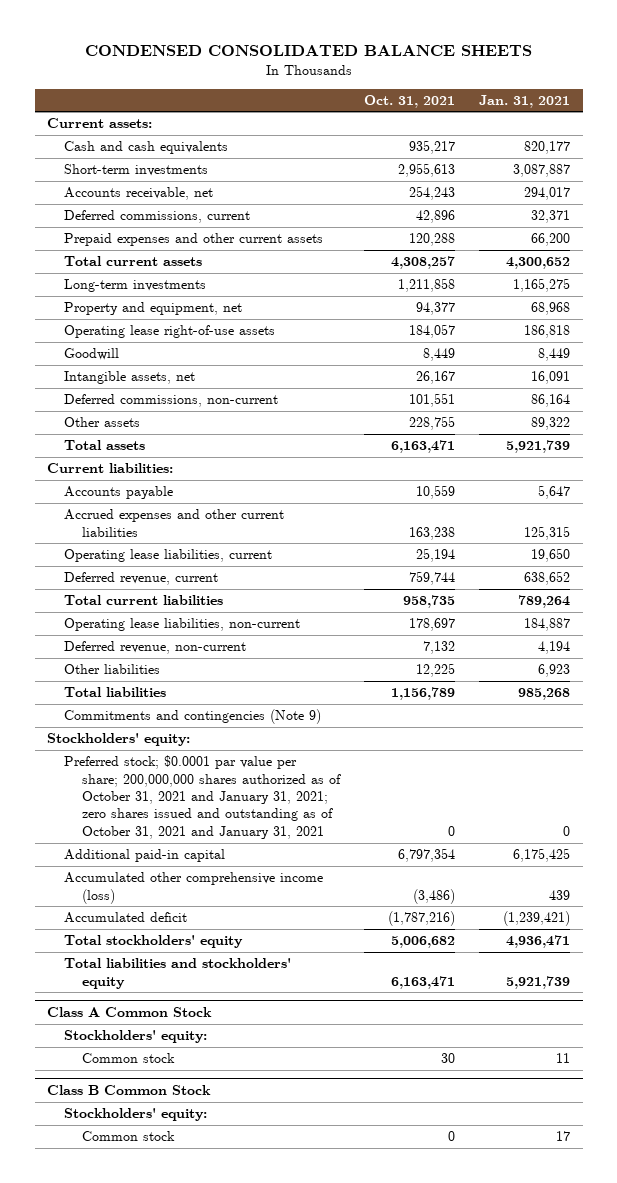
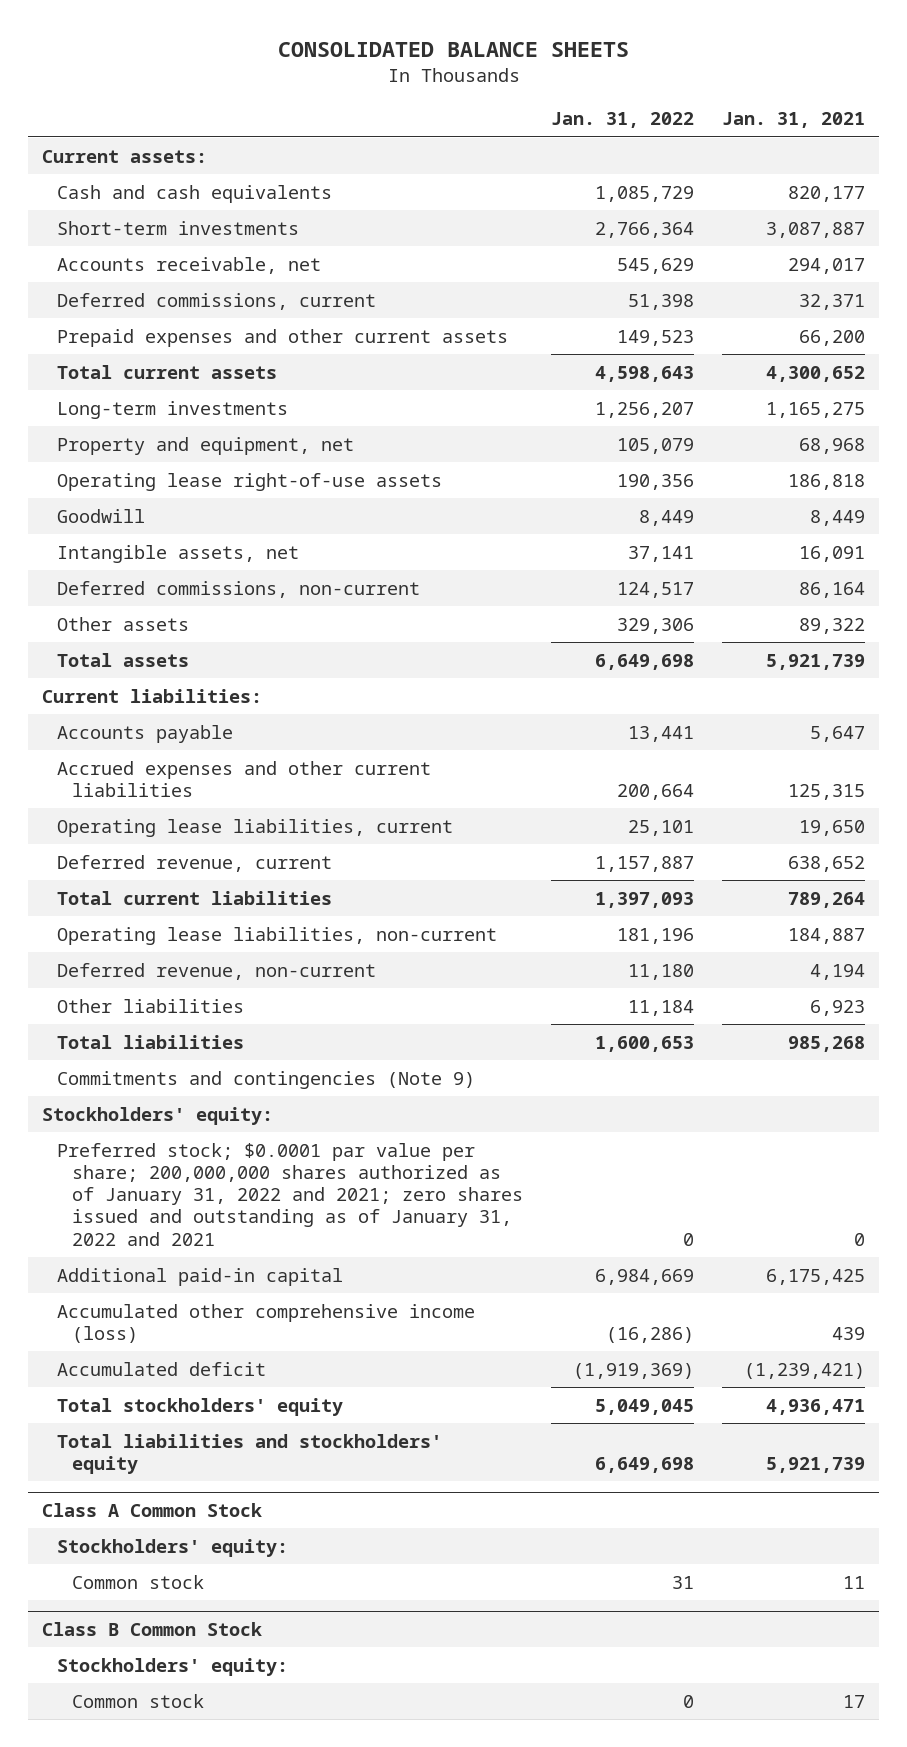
- CONDENSED CONSOLIDATED BALANCE SHEETS
+ CONSOLIDATED BALANCE SHEETS
- | Oct. 31, 2021 | Jan. 31, 2021
+ | Jan. 31, 2022 | Jan. 31, 2021
- Preferred stock; $0.0001 par value per share; 200,000,000 shares authorized as of October 31, 2021 and January 31, 2021; zero shares issued and outstanding as of October 31, 2021 and January 31, 2021 | 0 | 0
+ Preferred stock; $0.0001 par value per share; 200,000,000 shares authorized as of January 31, 2022 and 2021; zero shares issued and outstanding as of January 31, 2022 and 2021 | 0 | 0

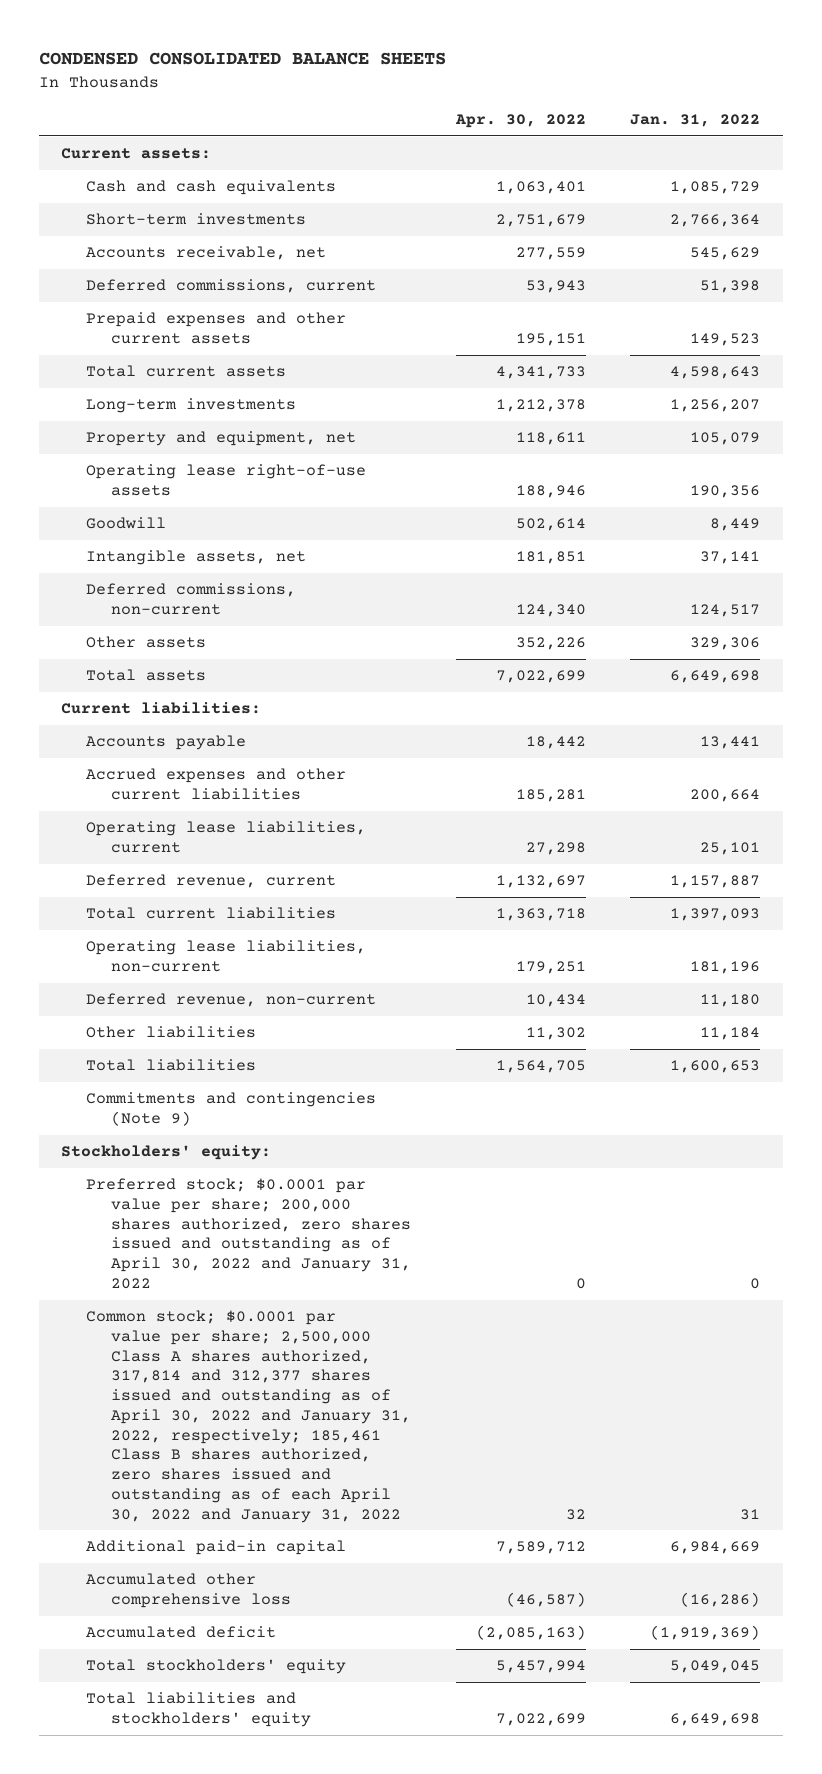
- CONSOLIDATED BALANCE SHEETS
+ CONDENSED CONSOLIDATED BALANCE SHEETS
- | Jan. 31, 2022 | Jan. 31, 2021
+ | Apr. 30, 2022 | Jan. 31, 2022
- Preferred stock; $0.0001 par value per share; 200,000,000 shares authorized as of January 31, 2022 and 2021; zero shares issued and outstanding as of January 31, 2022 and 2021 | 0 | 0
+ Preferred stock; $0.0001 par value per share; 200,000 shares authorized, zero shares issued and outstanding as of April 30, 2022 and January 31, 2022 | 0 | 0
+ Common stock; $0.0001 par value per share; 2,500,000 Class A shares authorized, 317,814 and 312,377 shares issued and outstanding as of April 30, 2022 and January 31, 2022, respectively; 185,461 Class B shares authorized, zero shares issued and outstanding as of each April 30, 2022 and January 31, 2022 | 32 | 31
- Accumulated other comprehensive income (loss) | (16,286) | 439
+ Accumulated other comprehensive loss | (46,587) | (16,286)
- Class A Common Stock
- Stockholders' equity:
- Common stock | 31 | 11
- Class B Common Stock
- Stockholders' equity:
- Common stock | 0 | 17

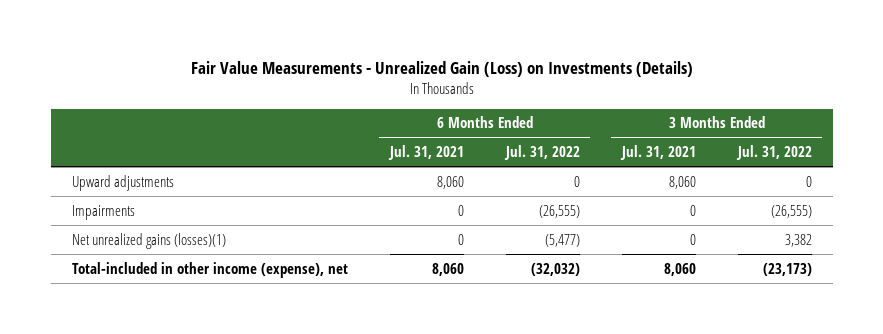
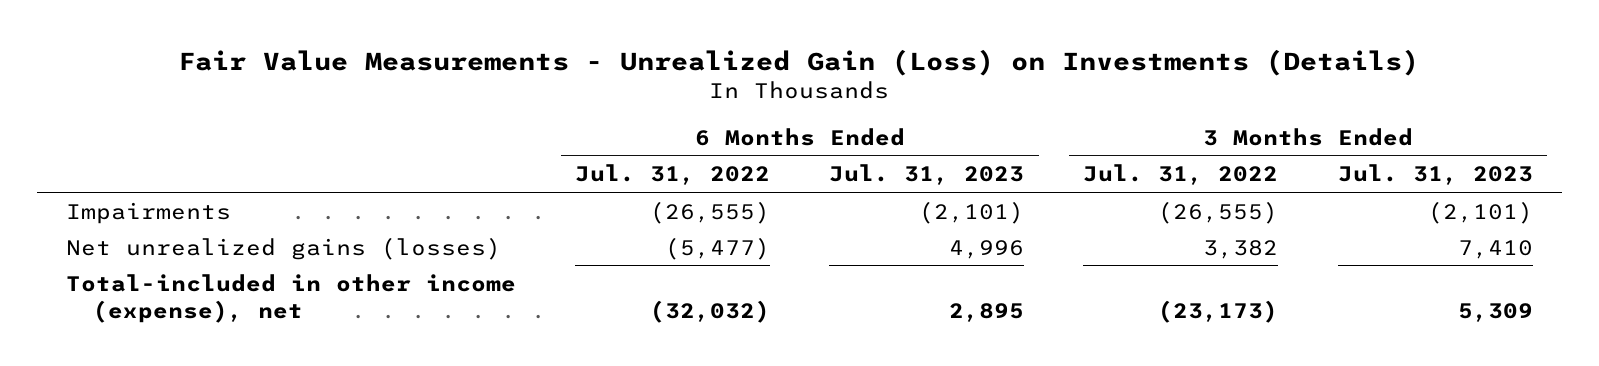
- | 6 Months Ended Jul. 31, 2021 | 6 Months Ended Jul. 31, 2022 | 3 Months Ended Jul. 31, 2021 | 3 Months Ended Jul. 31, 2022
+ | 6 Months Ended Jul. 31, 2022 | 6 Months Ended Jul. 31, 2023 | 3 Months Ended Jul. 31, 2022 | 3 Months Ended Jul. 31, 2023
- Upward adjustments | 8,060 | 0 | 8,060 | 0
- Net unrealized gains (losses)(1) | 0 | (5,477) | 0 | 3,382
+ Net unrealized gains (losses) | (5,477) | 4,996 | 3,382 | 7,410

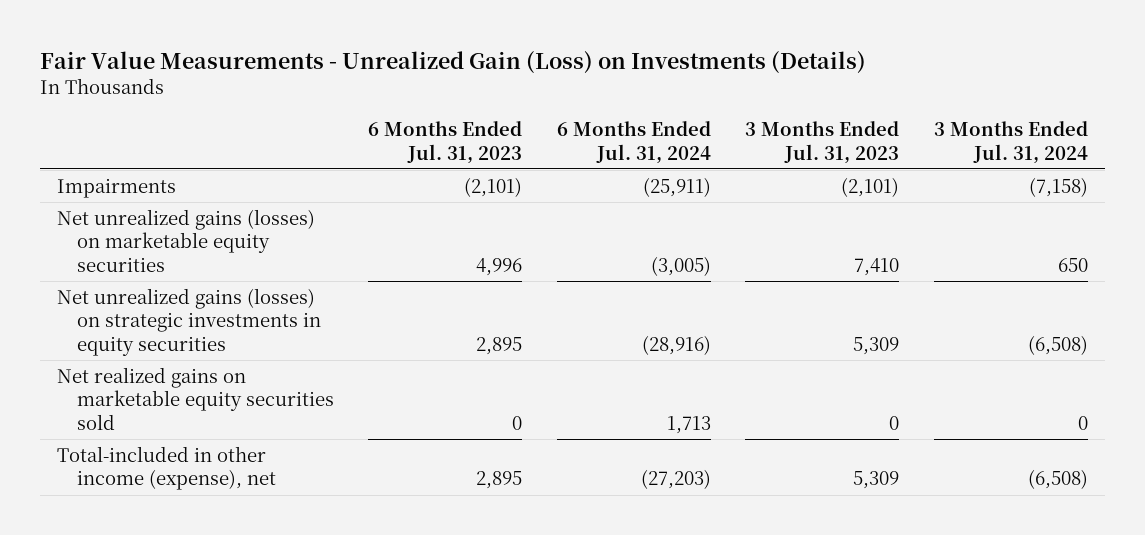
- | 6 Months Ended Jul. 31, 2022 | 6 Months Ended Jul. 31, 2023 | 3 Months Ended Jul. 31, 2022 | 3 Months Ended Jul. 31, 2023
+ | 6 Months Ended Jul. 31, 2023 | 6 Months Ended Jul. 31, 2024 | 3 Months Ended Jul. 31, 2023 | 3 Months Ended Jul. 31, 2024
- Net unrealized gains (losses) | (5,477) | 4,996 | 3,382 | 7,410
+ Net unrealized gains (losses) on marketable equity securities | 4,996 | (3,005) | 7,410 | 650
+ Net unrealized gains (losses) on strategic investments in equity securities | 2,895 | (28,916) | 5,309 | (6,508)
+ Net realized gains on marketable equity securities sold | 0 | 1,713 | 0 | 0

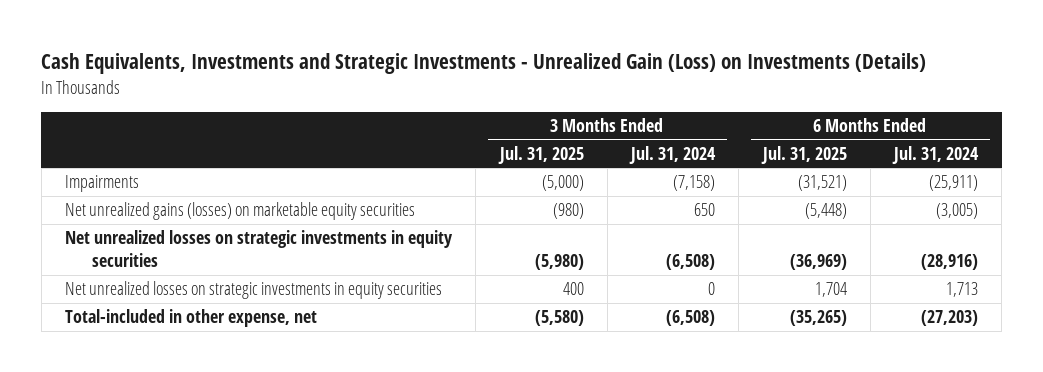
- Fair Value Measurements - Unrealized Gain (Loss) on Investments (Details)
+ Cash Equivalents, Investments and Strategic Investments - Unrealized Gain (Loss) on Investments (Details)
- | 6 Months Ended Jul. 31, 2023 | 6 Months Ended Jul. 31, 2024 | 3 Months Ended Jul. 31, 2023 | 3 Months Ended Jul. 31, 2024
+ | 3 Months Ended Jul. 31, 2025 | 3 Months Ended Jul. 31, 2024 | 6 Months Ended Jul. 31, 2025 | 6 Months Ended Jul. 31, 2024
- Net unrealized gains (losses) on strategic investments in equity securities | 2,895 | (28,916) | 5,309 | (6,508)
- Net realized gains on marketable equity securities sold | 0 | 1,713 | 0 | 0
- Total-included in other income (expense), net | 2,895 | (27,203) | 5,309 | (6,508)
+ Net unrealized losses on strategic investments in equity securities | (5,980) | (6,508) | (36,969) | (28,916)
+ Net unrealized losses on strategic investments in equity securities | 400 | 0 | 1,704 | 1,713
+ Total-included in other expense, net | (5,580) | (6,508) | (35,265) | (27,203)

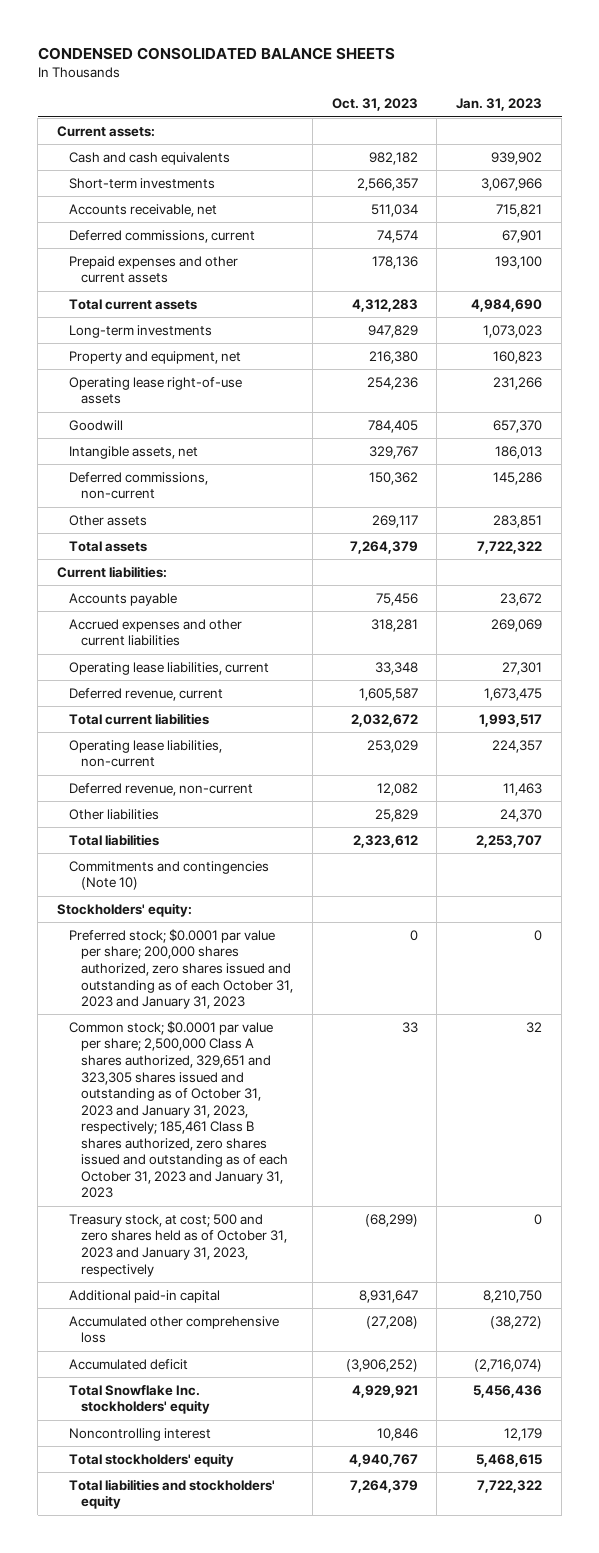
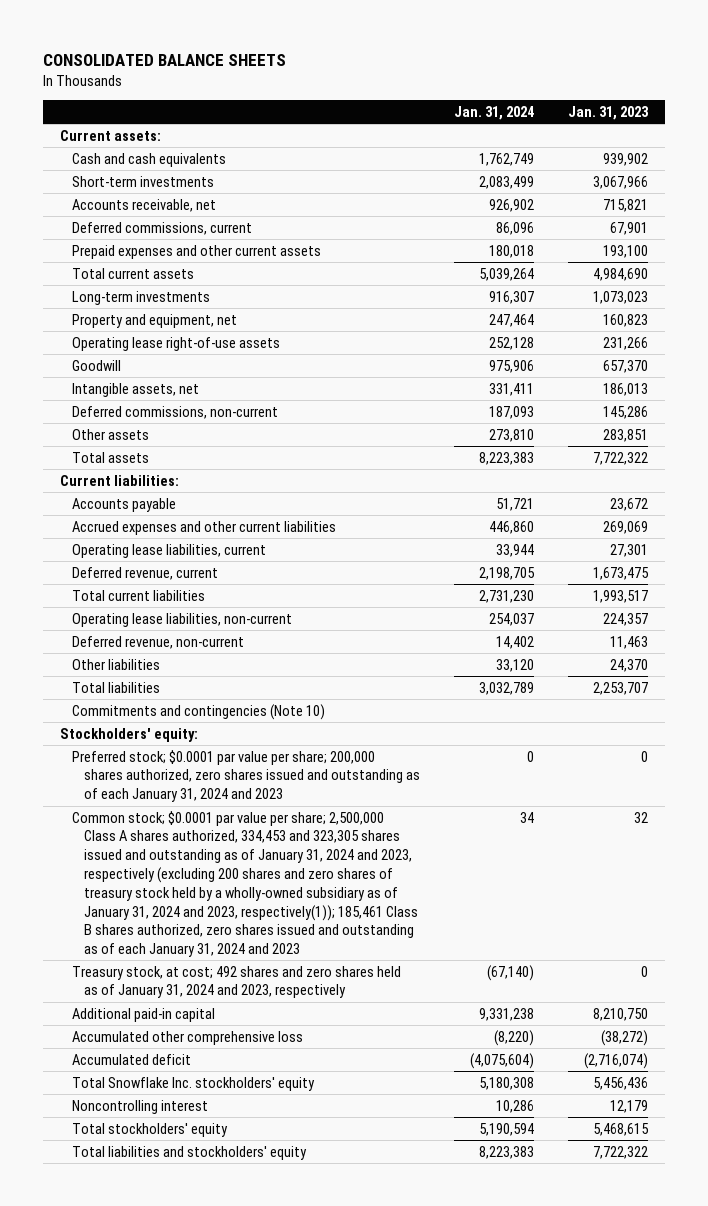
- CONDENSED CONSOLIDATED BALANCE SHEETS
+ CONSOLIDATED BALANCE SHEETS
- | Oct. 31, 2023 | Jan. 31, 2023
+ | Jan. 31, 2024 | Jan. 31, 2023
- Preferred stock; $0.0001 par value per share; 200,000 shares authorized, zero shares issued and outstanding as of each October 31, 2023 and January 31, 2023 | 0 | 0
- Common stock; $0.0001 par value per share; 2,500,000 Class A shares authorized, 329,651 and 323,305 shares issued and outstanding as of October 31, 2023 and January 31, 2023, respectively; 185,461 Class B shares authorized, zero shares issued and outstanding as of each October 31, 2023 and January 31, 2023 | 33 | 32
- Treasury stock, at cost; 500 and zero shares held as of October 31, 2023 and January 31, 2023, respectively | (68,299) | 0
+ Preferred stock; $0.0001 par value per share; 200,000 shares authorized, zero shares issued and outstanding as of each January 31, 2024 and 2023 | 0 | 0
+ Common stock; $0.0001 par value per share; 2,500,000 Class A shares authorized, 334,453 and 323,305 shares issued and outstanding as of January 31, 2024 and 2023, respectively (excluding 200 shares and zero shares of treasury stock held by a wholly-owned subsidiary as of January 31, 2024 and 2023, respectively(1)); 185,461 Class B shares authorized, zero shares issued and outstanding as of each January 31, 2024 and 2023 | 34 | 32
+ Treasury stock, at cost; 492 shares and zero shares held as of January 31, 2024 and 2023, respectively | (67,140) | 0

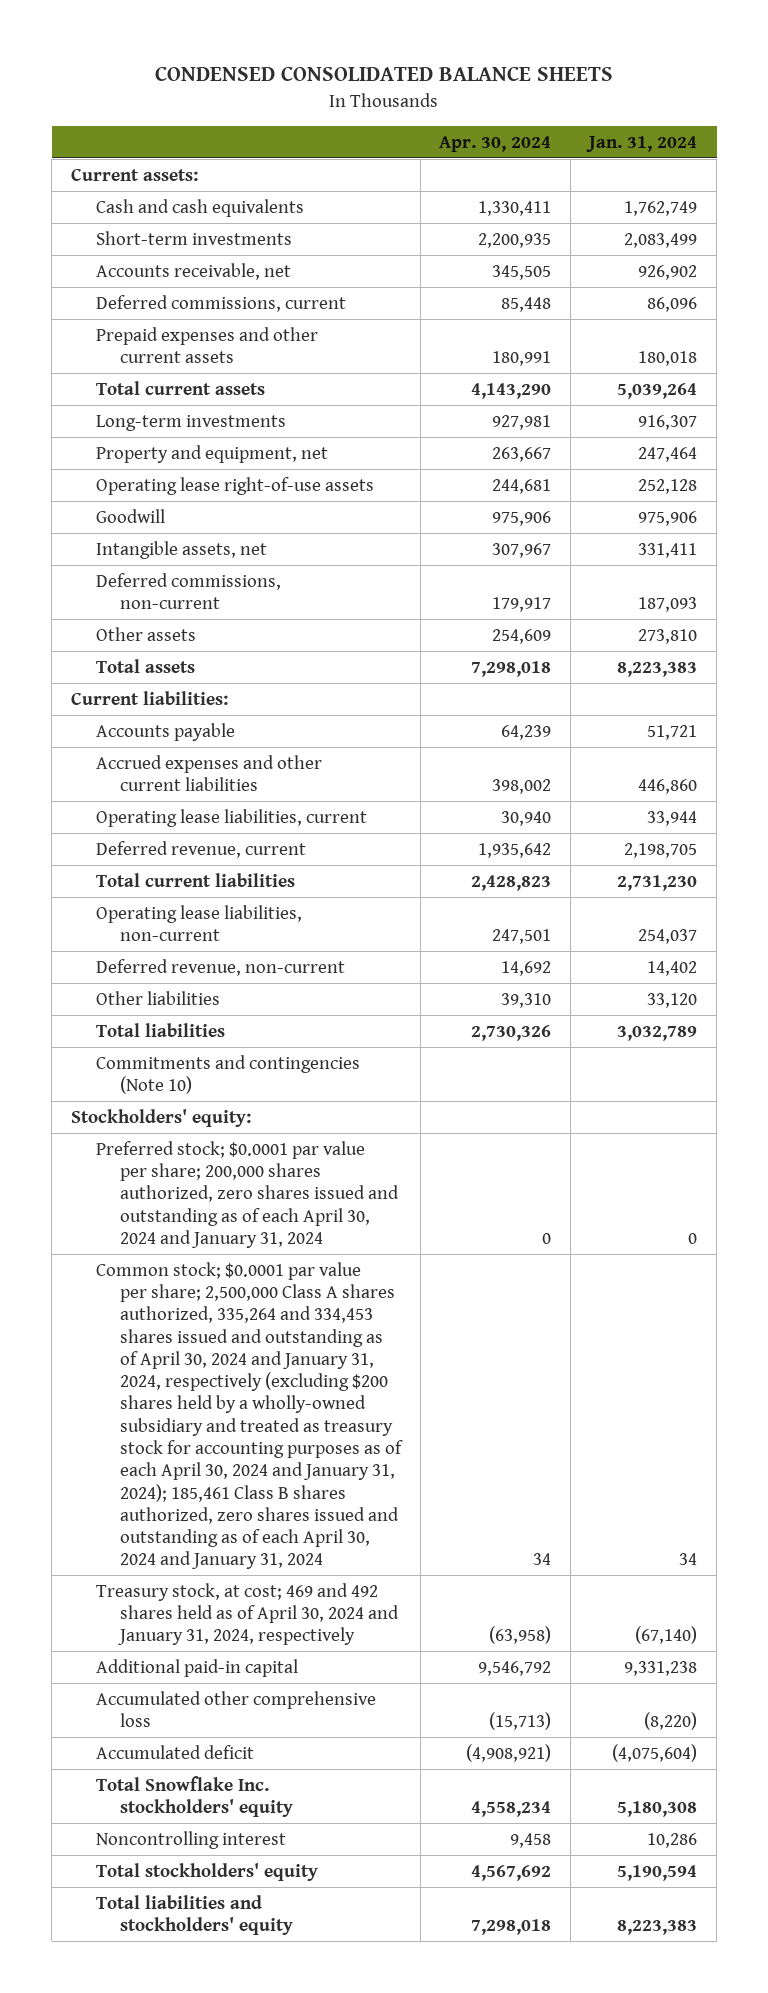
- CONSOLIDATED BALANCE SHEETS
+ CONDENSED CONSOLIDATED BALANCE SHEETS
- | Jan. 31, 2024 | Jan. 31, 2023
+ | Apr. 30, 2024 | Jan. 31, 2024
- Preferred stock; $0.0001 par value per share; 200,000 shares authorized, zero shares issued and outstanding as of each January 31, 2024 and 2023 | 0 | 0
- Common stock; $0.0001 par value per share; 2,500,000 Class A shares authorized, 334,453 and 323,305 shares issued and outstanding as of January 31, 2024 and 2023, respectively (excluding 200 shares and zero shares of treasury stock held by a wholly-owned subsidiary as of January 31, 2024 and 2023, respectively(1)); 185,461 Class B shares authorized, zero shares issued and outstanding as of each January 31, 2024 and 2023 | 34 | 32
- Treasury stock, at cost; 492 shares and zero shares held as of January 31, 2024 and 2023, respectively | (67,140) | 0
+ Preferred stock; $0.0001 par value per share; 200,000 shares authorized, zero shares issued and outstanding as of each April 30, 2024 and January 31, 2024 | 0 | 0
+ Common stock; $0.0001 par value per share; 2,500,000 Class A shares authorized, 335,264 and 334,453 shares issued and outstanding as of April 30, 2024 and January 31, 2024, respectively (excluding $200 shares held by a wholly-owned subsidiary and treated as treasury stock for accounting purposes as of each April 30, 2024 and January 31, 2024); 185,461 Class B shares authorized, zero shares issued and outstanding as of each April 30, 2024 and January 31, 2024 | 34 | 34
+ Treasury stock, at cost; 469 and 492 shares held as of April 30, 2024 and January 31, 2024, respectively | (63,958) | (67,140)

